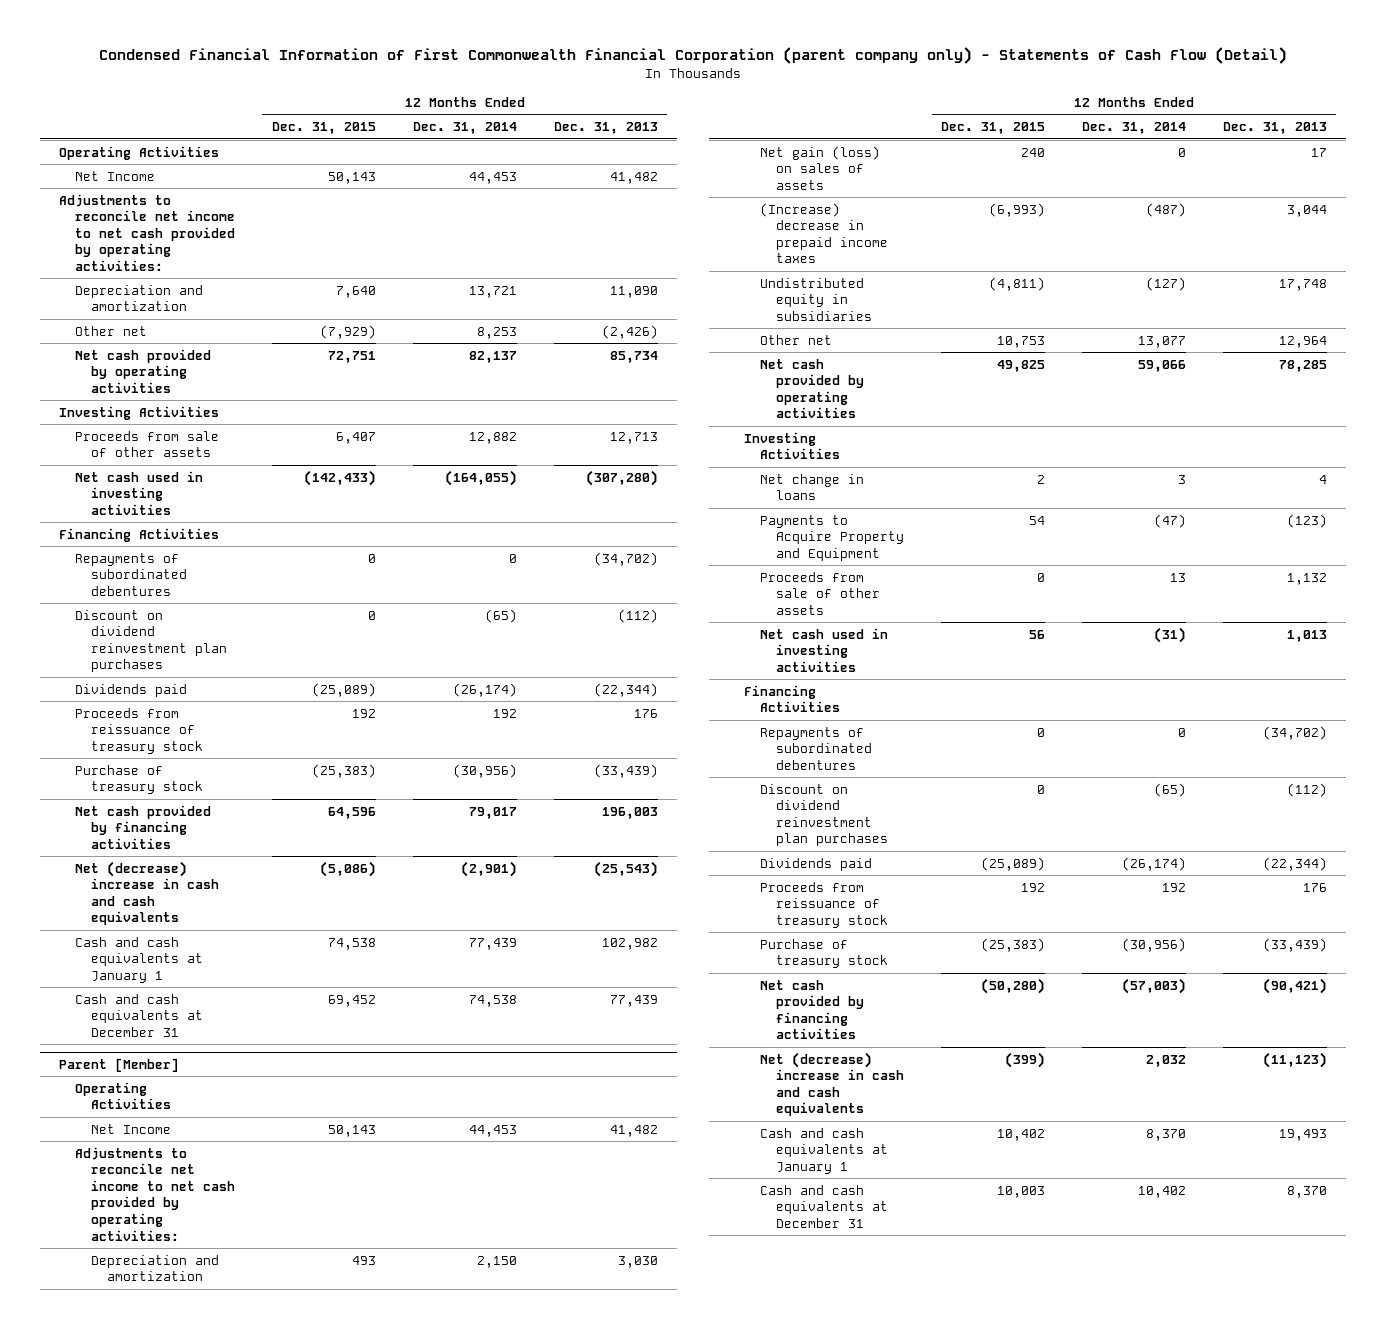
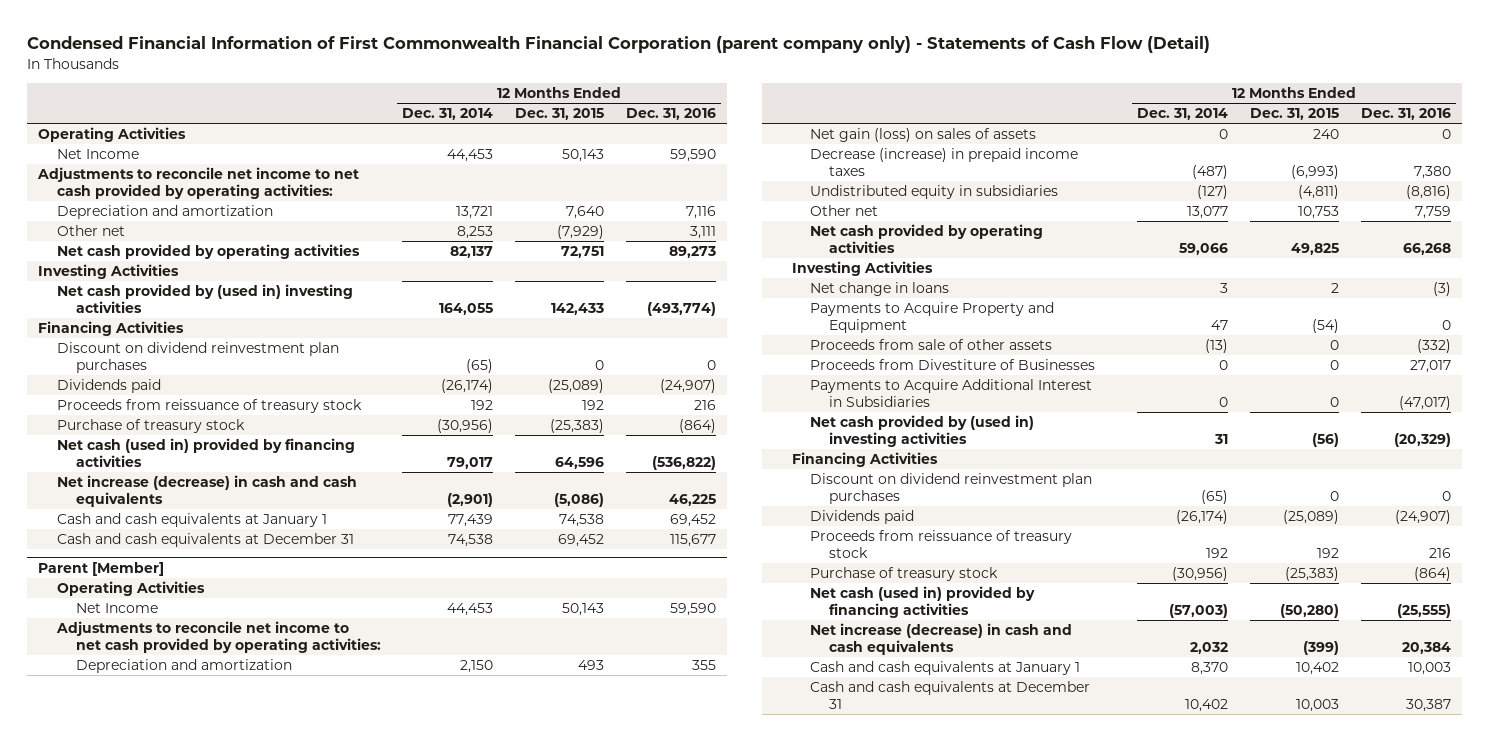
- | 12 Months Ended Dec. 31, 2015 | 12 Months Ended Dec. 31, 2014 | 12 Months Ended Dec. 31, 2013
+ | 12 Months Ended Dec. 31, 2014 | 12 Months Ended Dec. 31, 2015 | 12 Months Ended Dec. 31, 2016
- Proceeds from sale of other assets | 6,407 | 12,882 | 12,713
- Net cash used in investing activities | (142,433) | (164,055) | (307,280)
+ Net cash provided by (used in) investing activities | 164,055 | 142,433 | (493,774)
- Repayments of subordinated debentures | 0 | 0 | (34,702)
- Net cash provided by financing activities | 64,596 | 79,017 | 196,003
- Net (decrease) increase in cash and cash equivalents | (5,086) | (2,901) | (25,543)
+ Net cash (used in) provided by financing activities | 79,017 | 64,596 | (536,822)
+ Net increase (decrease) in cash and cash equivalents | (2,901) | (5,086) | 46,225
@ Parent [Member]
- (Increase) decrease in prepaid income taxes | (6,993) | (487) | 3,044
+ Decrease (increase) in prepaid income taxes | (487) | (6,993) | 7,380
- Payments to Acquire Property and Equipment | 54 | (47) | (123)
- Proceeds from sale of other assets | 0 | 13 | 1,132
- Net cash used in investing activities | 56 | (31) | 1,013
+ Payments to Acquire Property and Equipment | 47 | (54) | 0
+ Proceeds from sale of other assets | (13) | 0 | (332)
+ Proceeds from Divestiture of Businesses | 0 | 0 | 27,017
+ Payments to Acquire Additional Interest in Subsidiaries | 0 | 0 | (47,017)
+ Net cash provided by (used in) investing activities | 31 | (56) | (20,329)
- Repayments of subordinated debentures | 0 | 0 | (34,702)
- Net cash provided by financing activities | (50,280) | (57,003) | (90,421)
- Net (decrease) increase in cash and cash equivalents | (399) | 2,032 | (11,123)
+ Net cash (used in) provided by financing activities | (57,003) | (50,280) | (25,555)
+ Net increase (decrease) in cash and cash equivalents | 2,032 | (399) | 20,384

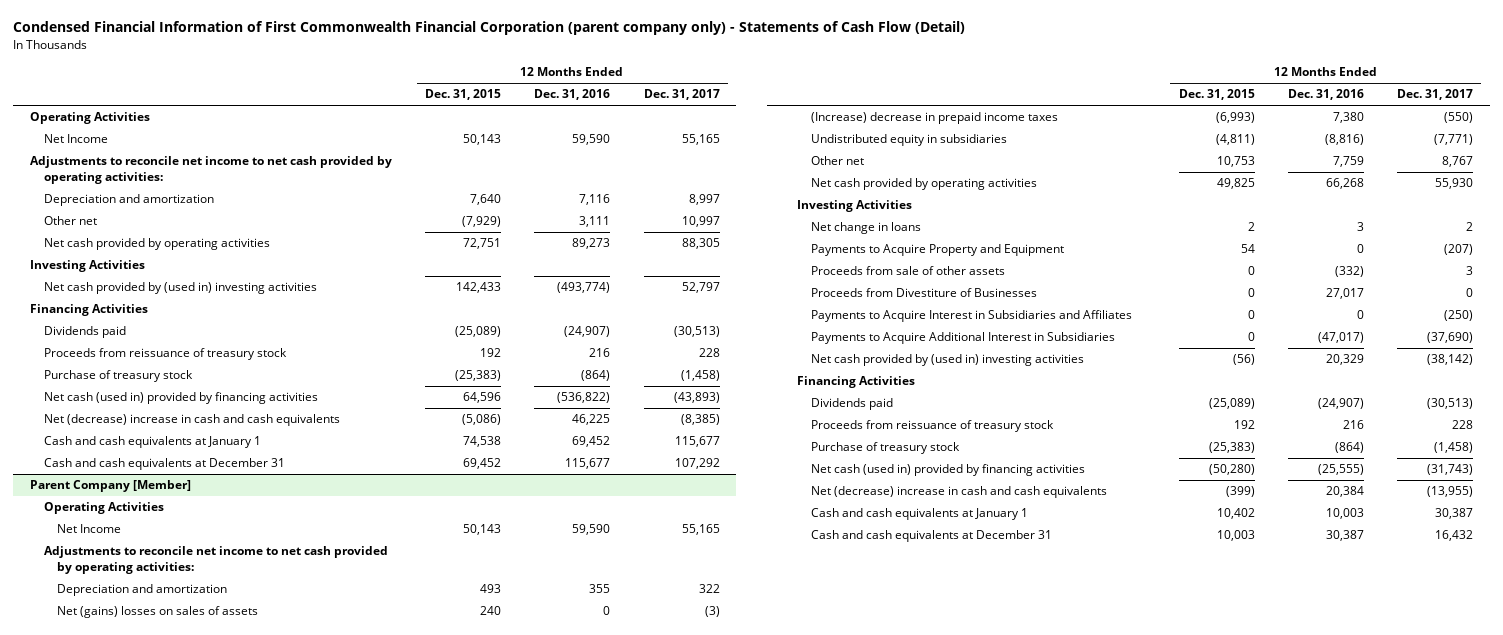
- | 12 Months Ended Dec. 31, 2014 | 12 Months Ended Dec. 31, 2015 | 12 Months Ended Dec. 31, 2016
+ | 12 Months Ended Dec. 31, 2015 | 12 Months Ended Dec. 31, 2016 | 12 Months Ended Dec. 31, 2017
- Discount on dividend reinvestment plan purchases | (65) | 0 | 0
- Net increase (decrease) in cash and cash equivalents | (2,901) | (5,086) | 46,225
+ Net (decrease) increase in cash and cash equivalents | (5,086) | 46,225 | (8,385)
- Parent [Member]
+ Parent Company [Member]
- Net gain (loss) on sales of assets | 0 | 240 | 0
- Decrease (increase) in prepaid income taxes | (487) | (6,993) | 7,380
+ Net (gains) losses on sales of assets | 240 | 0 | (3)
+ (Increase) decrease in prepaid income taxes | (6,993) | 7,380 | (550)
- Net change in loans | 3 | 2 | (3)
- Payments to Acquire Property and Equipment | 47 | (54) | 0
+ Net change in loans | 2 | 3 | 2
+ Payments to Acquire Property and Equipment | 54 | 0 | (207)
+ Payments to Acquire Interest in Subsidiaries and Affiliates | 0 | 0 | (250)
- Net cash provided by (used in) investing activities | 31 | (56) | (20,329)
+ Net cash provided by (used in) investing activities | (56) | 20,329 | (38,142)
- Discount on dividend reinvestment plan purchases | (65) | 0 | 0
- Net increase (decrease) in cash and cash equivalents | 2,032 | (399) | 20,384
+ Net (decrease) increase in cash and cash equivalents | (399) | 20,384 | (13,955)

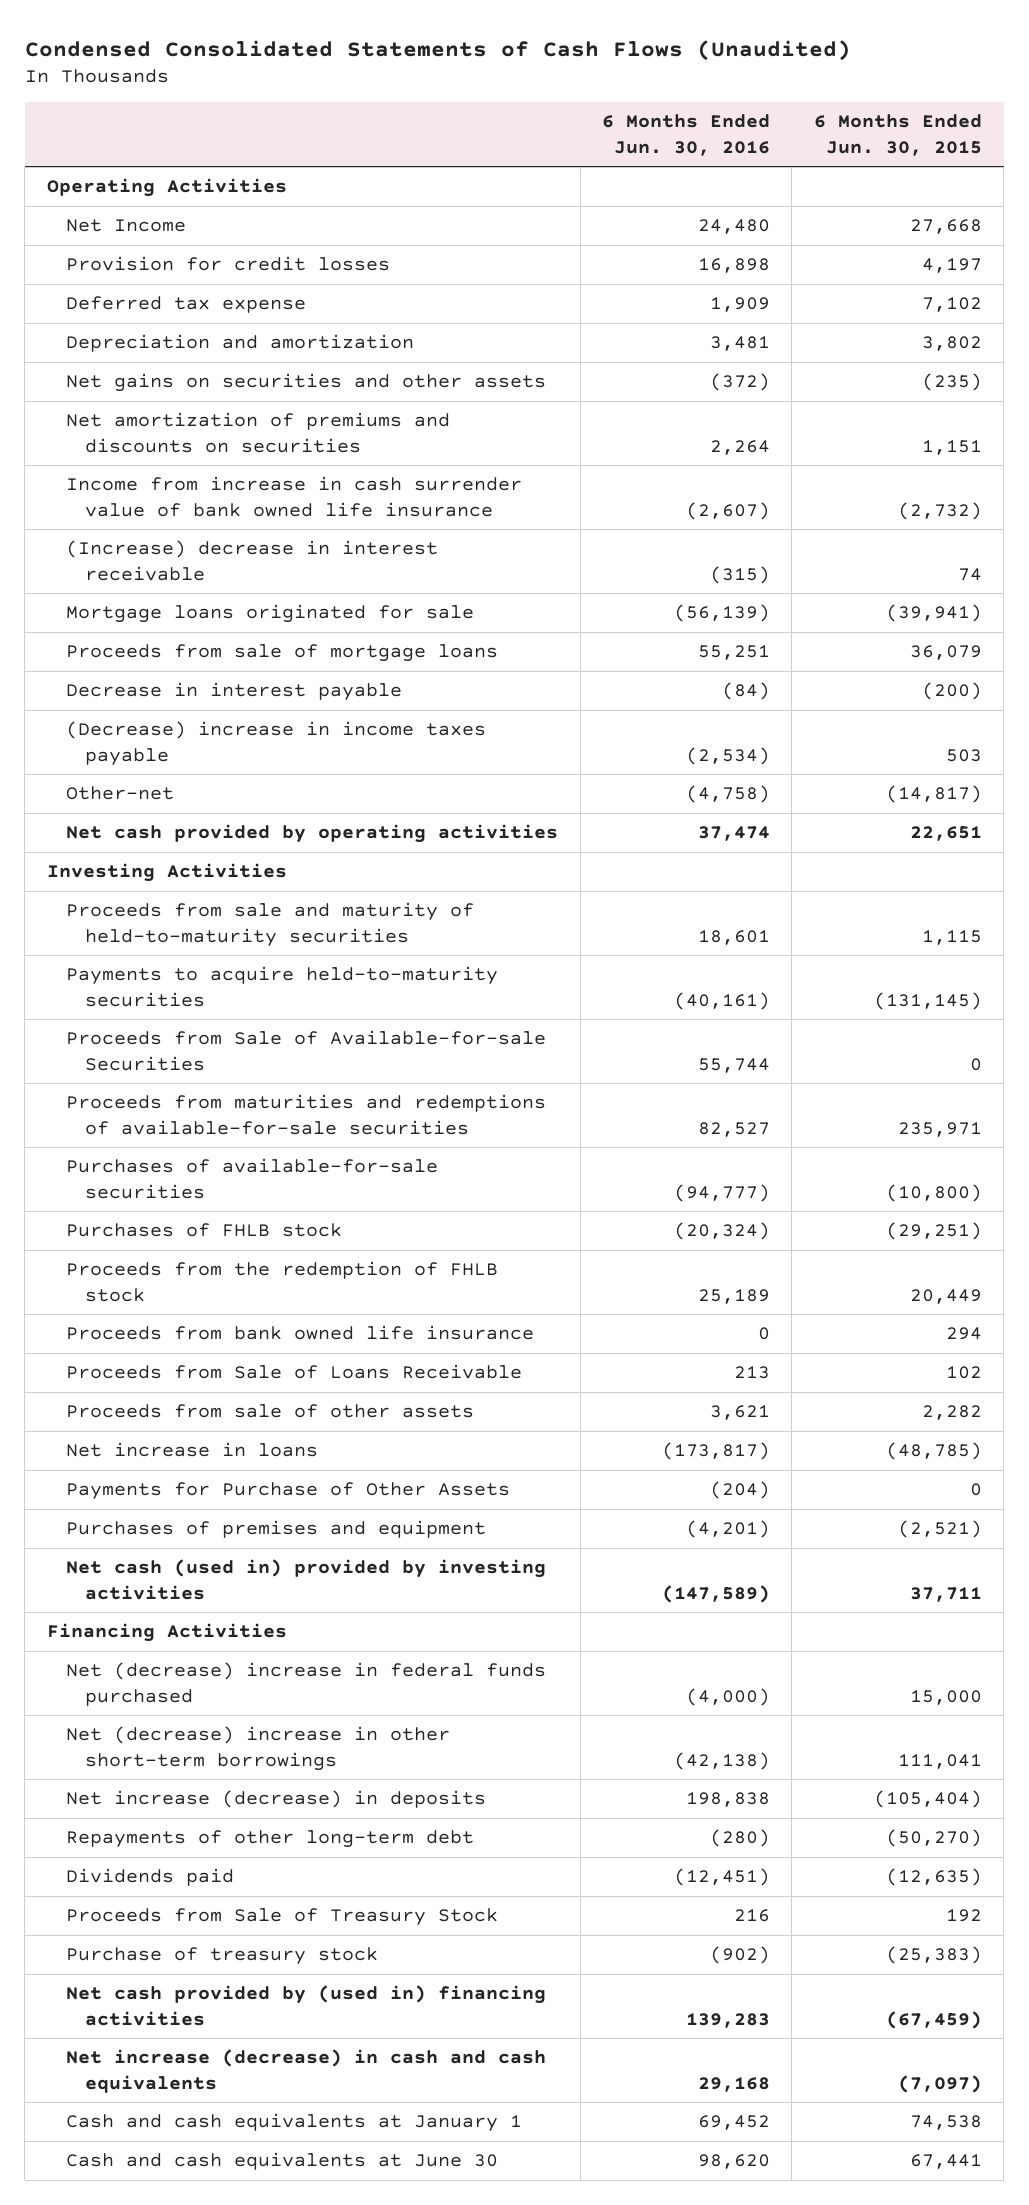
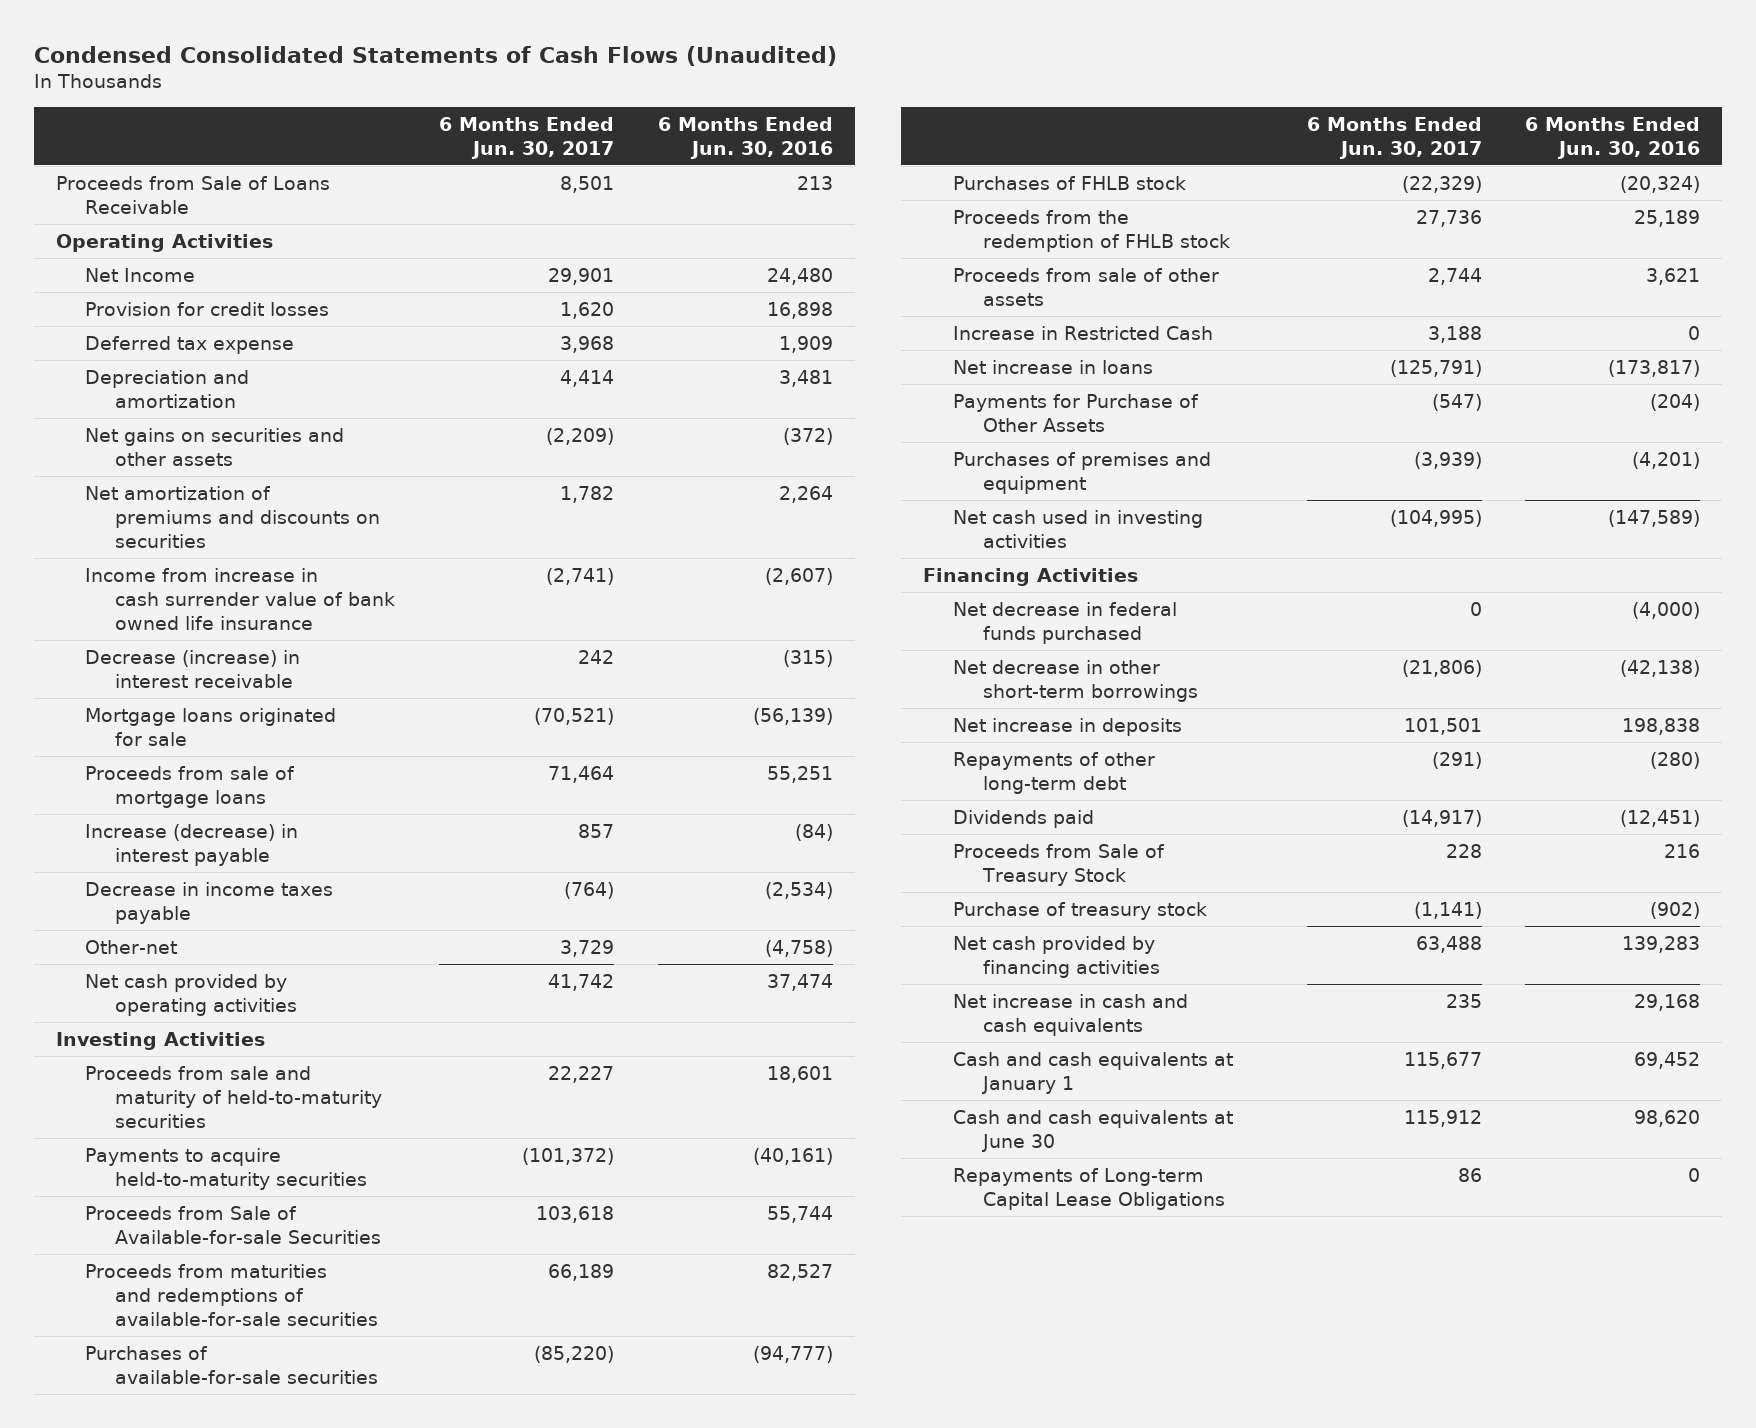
- | 6 Months Ended Jun. 30, 2016 | 6 Months Ended Jun. 30, 2015
+ | 6 Months Ended Jun. 30, 2017 | 6 Months Ended Jun. 30, 2016
moved up: Proceeds from Sale of Loans Receivable | 8,501 | 213
- (Increase) decrease in interest receivable | (315) | 74
+ Decrease (increase) in interest receivable | 242 | (315)
- Decrease in interest payable | (84) | (200)
- (Decrease) increase in income taxes payable | (2,534) | 503
+ Increase (decrease) in interest payable | 857 | (84)
+ Decrease in income taxes payable | (764) | (2,534)
- Proceeds from bank owned life insurance | 0 | 294
+ Increase in Restricted Cash | 3,188 | 0
- Net cash (used in) provided by investing activities | (147,589) | 37,711
+ Net cash used in investing activities | (104,995) | (147,589)
- Net (decrease) increase in federal funds purchased | (4,000) | 15,000
- Net (decrease) increase in other short-term borrowings | (42,138) | 111,041
- Net increase (decrease) in deposits | 198,838 | (105,404)
+ Net decrease in federal funds purchased | 0 | (4,000)
+ Net decrease in other short-term borrowings | (21,806) | (42,138)
+ Net increase in deposits | 101,501 | 198,838
- Net cash provided by (used in) financing activities | 139,283 | (67,459)
- Net increase (decrease) in cash and cash equivalents | 29,168 | (7,097)
+ Net cash provided by financing activities | 63,488 | 139,283
+ Net increase in cash and cash equivalents | 235 | 29,168
+ Repayments of Long-term Capital Lease Obligations | 86 | 0

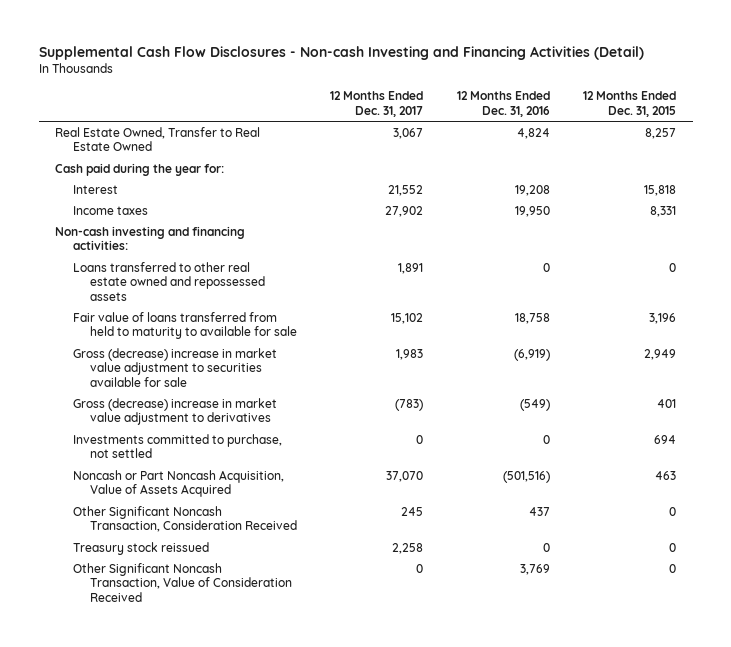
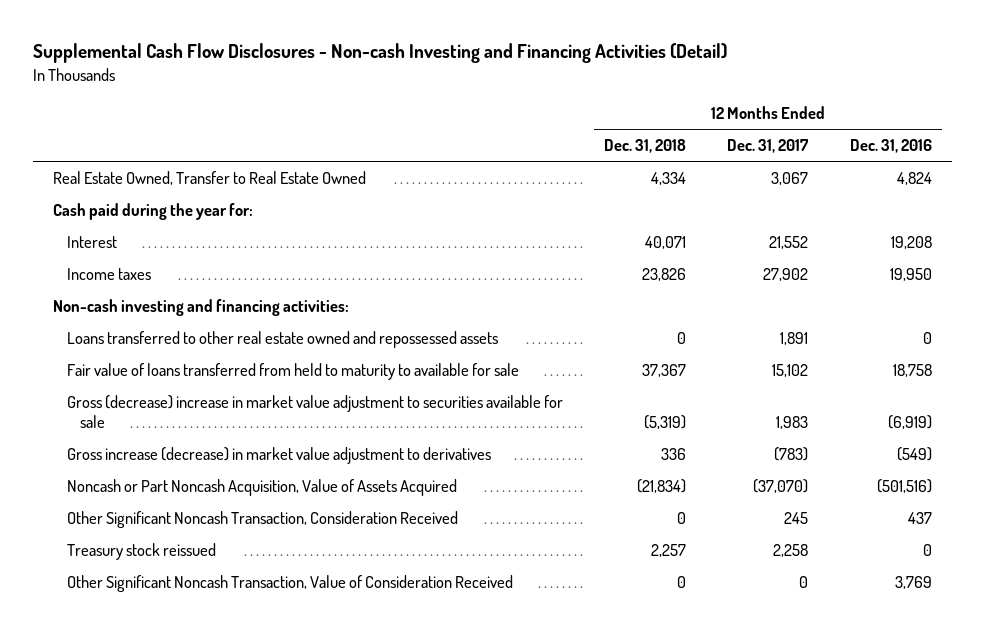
- | 12 Months Ended Dec. 31, 2017 | 12 Months Ended Dec. 31, 2016 | 12 Months Ended Dec. 31, 2015
+ | 12 Months Ended Dec. 31, 2018 | 12 Months Ended Dec. 31, 2017 | 12 Months Ended Dec. 31, 2016
- Gross (decrease) increase in market value adjustment to derivatives | (783) | (549) | 401
- Investments committed to purchase, not settled | 0 | 0 | 694
- Noncash or Part Noncash Acquisition, Value of Assets Acquired | 37,070 | (501,516) | 463
+ Gross increase (decrease) in market value adjustment to derivatives | 336 | (783) | (549)
+ Noncash or Part Noncash Acquisition, Value of Assets Acquired | (21,834) | (37,070) | (501,516)

